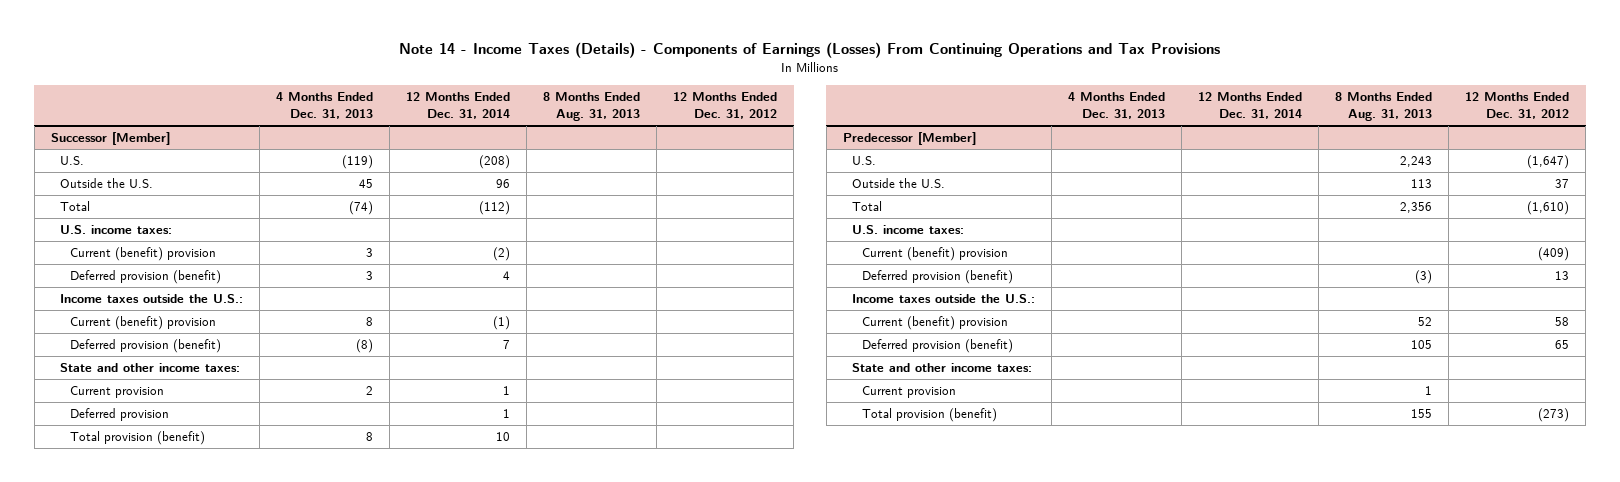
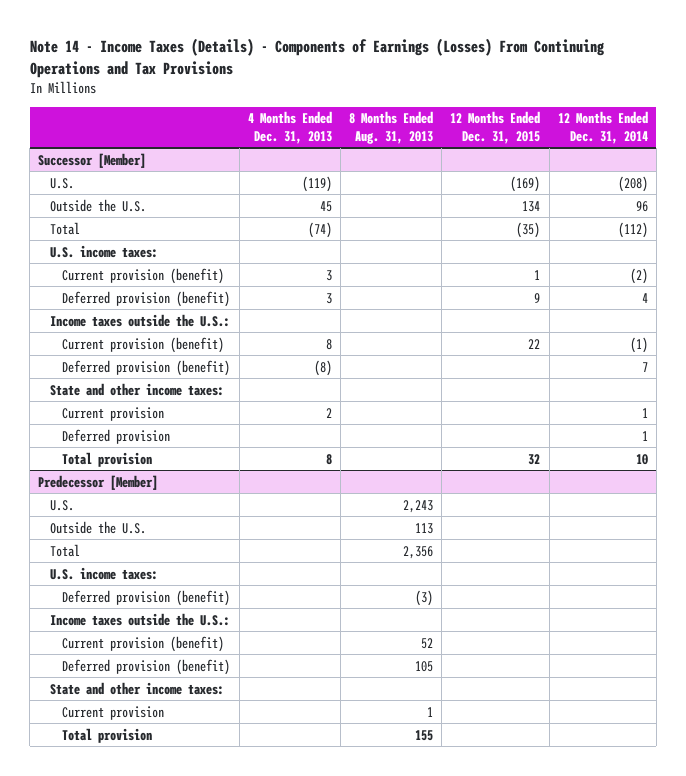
- | 4 Months Ended Dec. 31, 2013 | 12 Months Ended Dec. 31, 2014 | 8 Months Ended Aug. 31, 2013 | 12 Months Ended Dec. 31, 2012
+ | 4 Months Ended Dec. 31, 2013 | 8 Months Ended Aug. 31, 2013 | 12 Months Ended Dec. 31, 2015 | 12 Months Ended Dec. 31, 2014
@ Successor [Member]
- Current (benefit) provision | 3 | (2) | |
+ Current provision (benefit) | 3 | | 1 | (2)
- Current (benefit) provision | 8 | (1) | |
+ Current provision (benefit) | 8 | | 22 | (1)
- Total provision (benefit) | 8 | 10 | |
+ Total provision | 8 | | 32 | 10
@ Predecessor [Member]
- Current (benefit) provision | | | | (409)
- Current (benefit) provision | | | 52 | 58
+ Current provision (benefit) | | 52 | |
- Total provision (benefit) | | | 155 | (273)
+ Total provision | | 155 | |

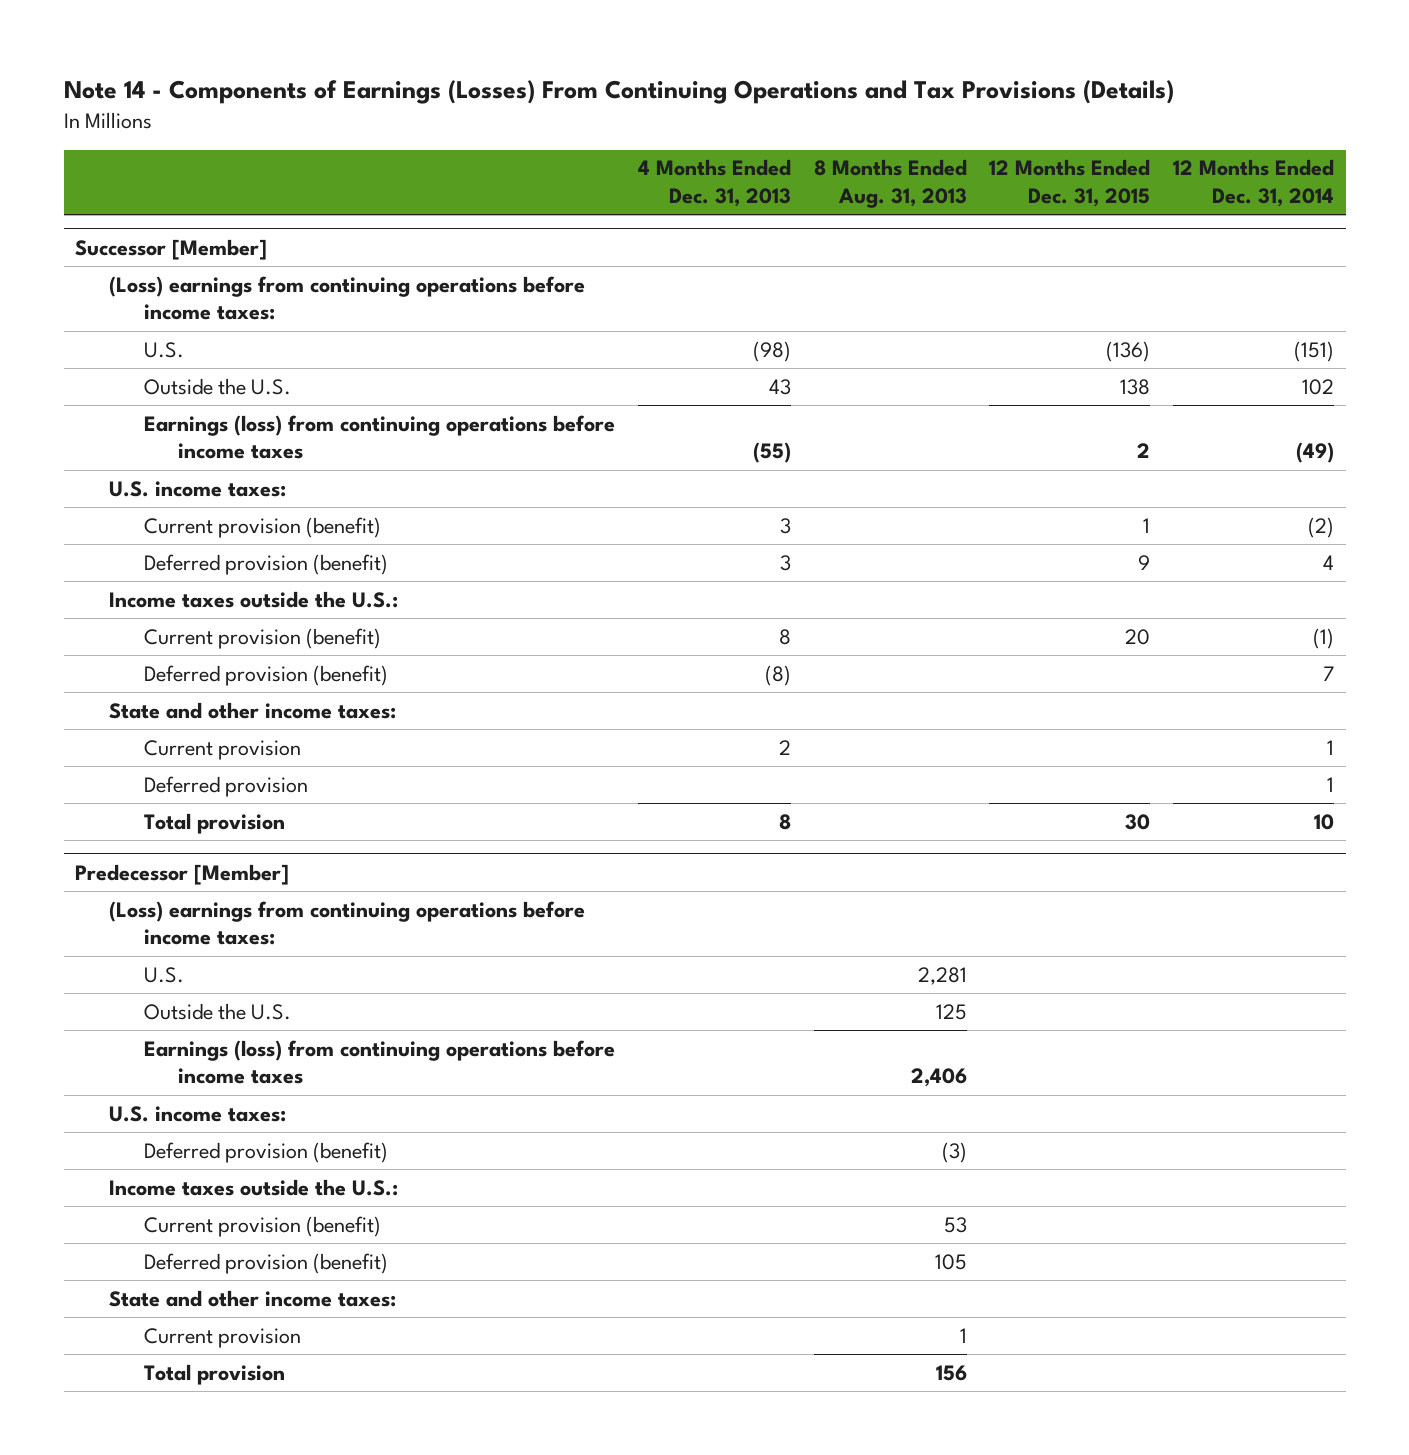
- Note 14 - Income Taxes (Details) - Components of Earnings (Losses) From Continuing Operations and Tax Provisions
+ Note 14 - Components of Earnings (Losses) From Continuing Operations and Tax Provisions (Details)
@ Successor [Member]
- U.S. | (119) | | (169) | (208)
- Outside the U.S. | 45 | | 134 | 96
- Total | (74) | | (35) | (112)
+ (Loss) earnings from continuing operations before income taxes:
+ U.S. | (98) | | (136) | (151)
+ Outside the U.S. | 43 | | 138 | 102
+ Earnings (loss) from continuing operations before income taxes | (55) | | 2 | (49)
- Current provision (benefit) | 8 | | 22 | (1)
+ Current provision (benefit) | 8 | | 20 | (1)
- Total provision | 8 | | 32 | 10
+ Total provision | 8 | | 30 | 10
@ Predecessor [Member]
- U.S. | | 2,243 | |
- Outside the U.S. | | 113 | |
- Total | | 2,356 | |
+ (Loss) earnings from continuing operations before income taxes:
+ U.S. | | 2,281 | |
+ Outside the U.S. | | 125 | |
+ Earnings (loss) from continuing operations before income taxes | | 2,406 | |
- Current provision (benefit) | | 52 | |
+ Current provision (benefit) | | 53 | |
- Total provision | | 155 | |
+ Total provision | | 156 | |

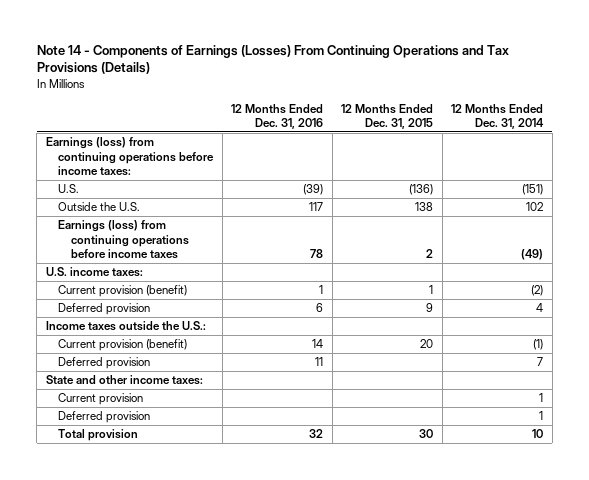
- | 4 Months Ended Dec. 31, 2013 | 8 Months Ended Aug. 31, 2013 | 12 Months Ended Dec. 31, 2015 | 12 Months Ended Dec. 31, 2014
+ | 12 Months Ended Dec. 31, 2016 | 12 Months Ended Dec. 31, 2015 | 12 Months Ended Dec. 31, 2014
- Successor [Member]
- (Loss) earnings from continuing operations before income taxes:
+ Earnings (loss) from continuing operations before income taxes:
- Deferred provision (benefit) | 3 | | 9 | 4
+ Deferred provision | 6 | 9 | 4
- Deferred provision (benefit) | (8) | | | 7
+ Deferred provision | 11 | | 7
- Predecessor [Member]
- (Loss) earnings from continuing operations before income taxes:
- U.S. | | 2,281 | |
- Outside the U.S. | | 125 | |
- Earnings (loss) from continuing operations before income taxes | | 2,406 | |
- U.S. income taxes:
- Deferred provision (benefit) | | (3) | |
- Income taxes outside the U.S.:
- Current provision (benefit) | | 53 | |
- Deferred provision (benefit) | | 105 | |
- State and other income taxes:
- Current provision | | 1 | |
- Total provision | | 156 | |

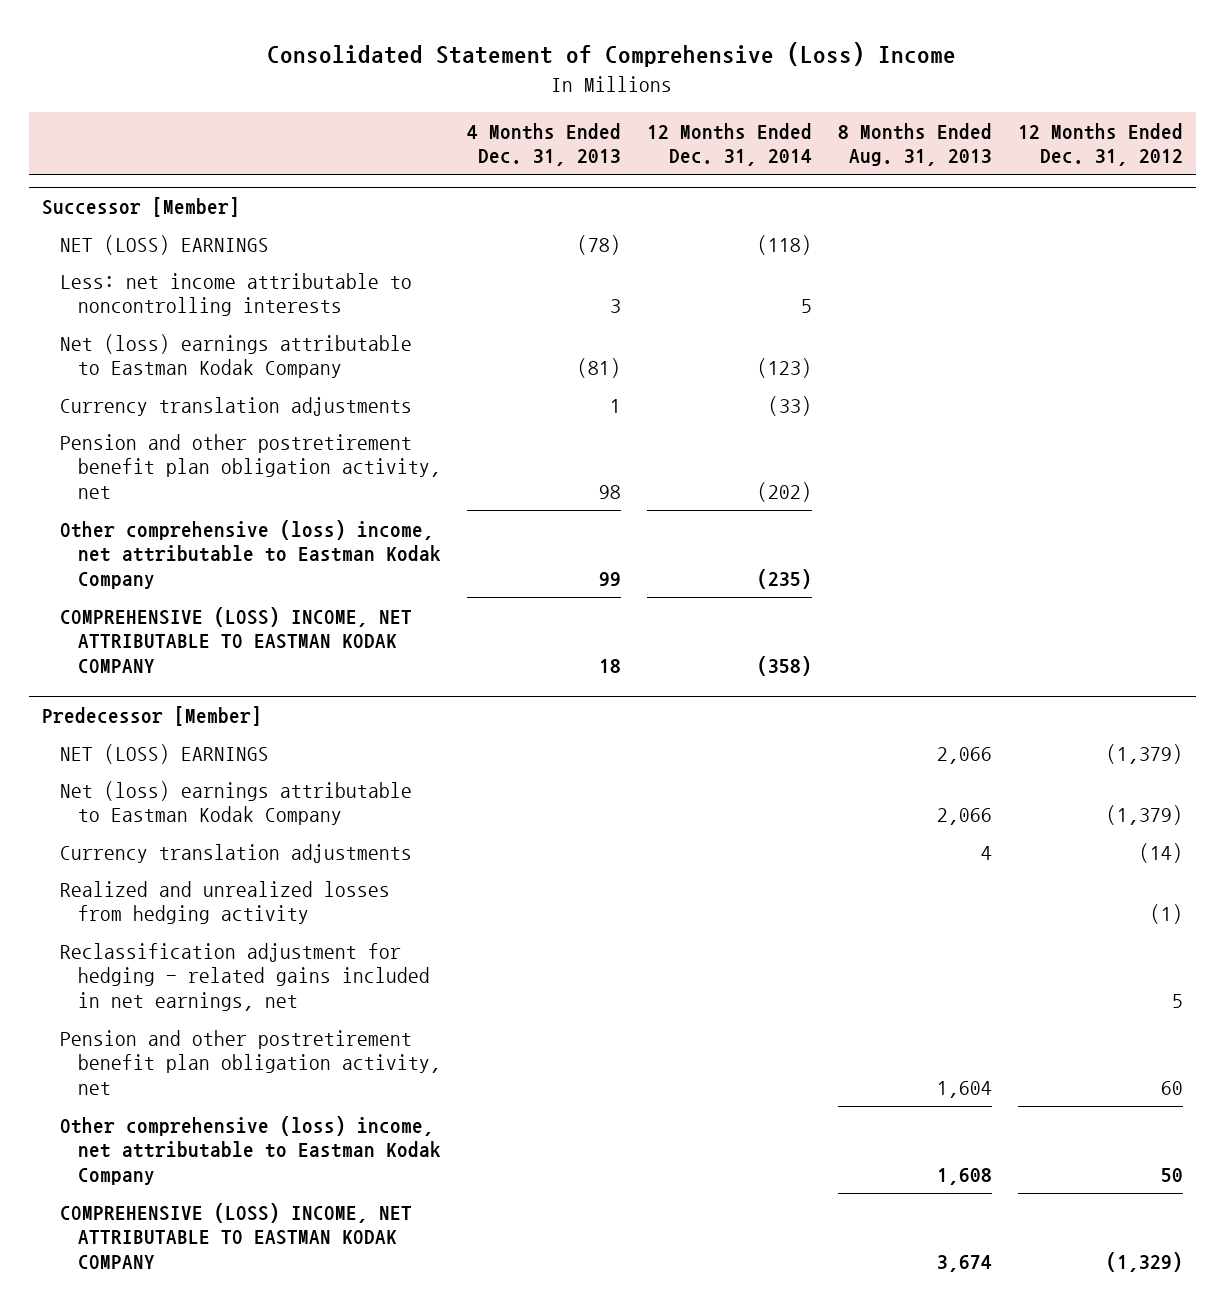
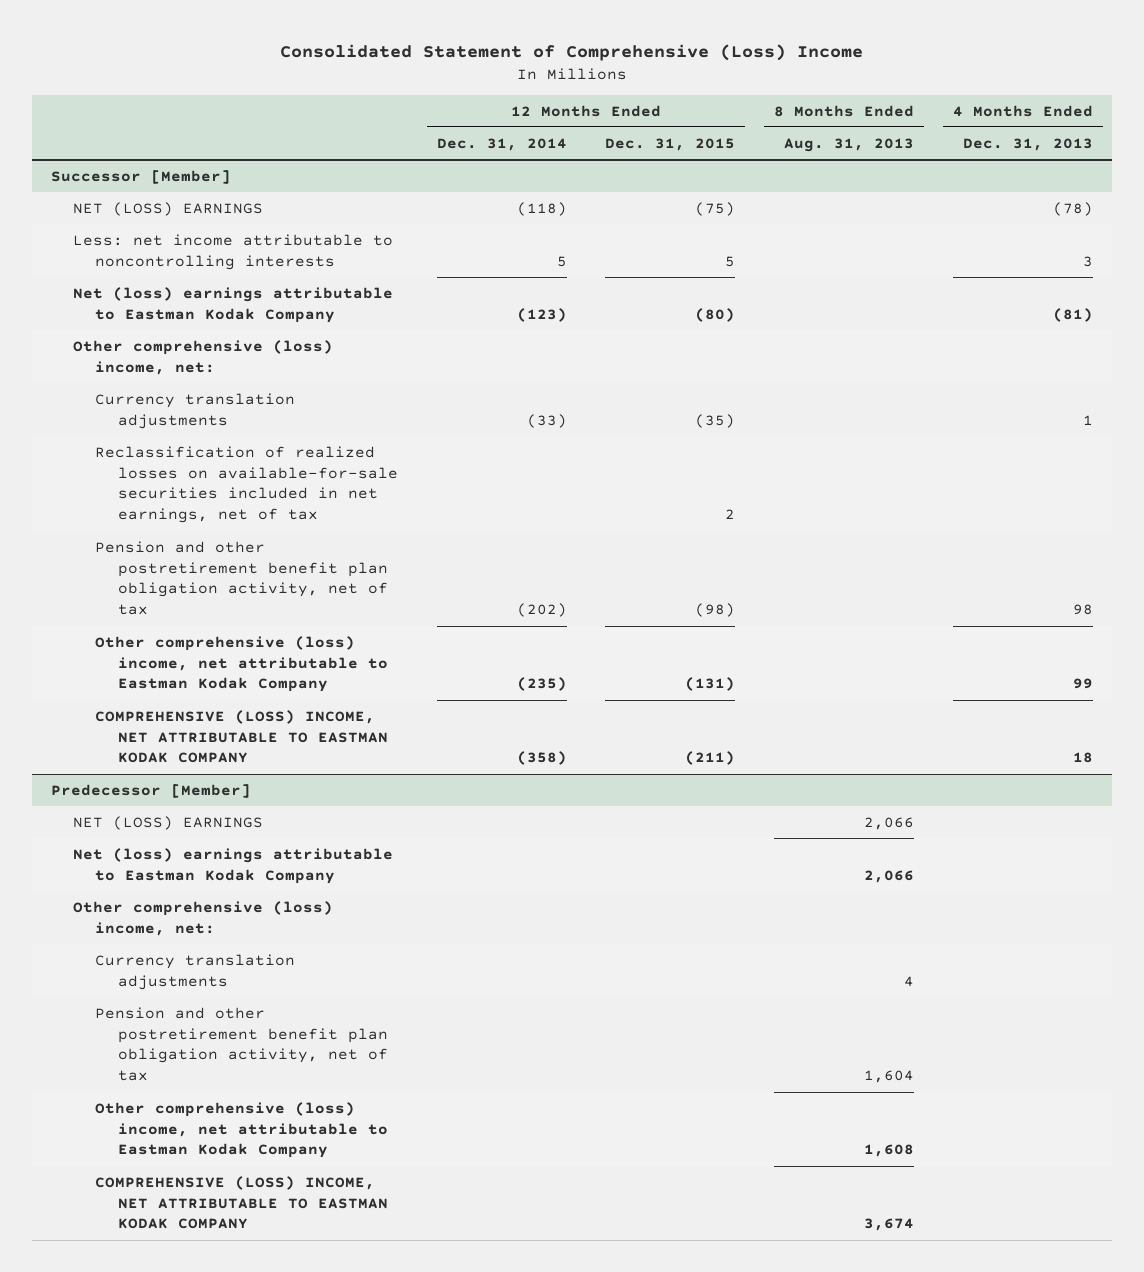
- | 4 Months Ended Dec. 31, 2013 | 12 Months Ended Dec. 31, 2014 | 8 Months Ended Aug. 31, 2013 | 12 Months Ended Dec. 31, 2012
+ | 12 Months Ended Dec. 31, 2014 | 12 Months Ended Dec. 31, 2015 | 8 Months Ended Aug. 31, 2013 | 4 Months Ended Dec. 31, 2013
@ Successor [Member]
+ Other comprehensive (loss) income, net:
- Pension and other postretirement benefit plan obligation activity, net | 98 | (202) | |
+ Reclassification of realized losses on available-for-sale securities included in net earnings, net of tax | | 2 | |
+ Pension and other postretirement benefit plan obligation activity, net of tax | (202) | (98) | | 98
@ Predecessor [Member]
+ Other comprehensive (loss) income, net:
- Realized and unrealized losses from hedging activity | | | | (1)
- Reclassification adjustment for hedging - related gains included in net earnings, net | | | | 5
- Pension and other postretirement benefit plan obligation activity, net | | | 1,604 | 60
+ Pension and other postretirement benefit plan obligation activity, net of tax | | | 1,604 |

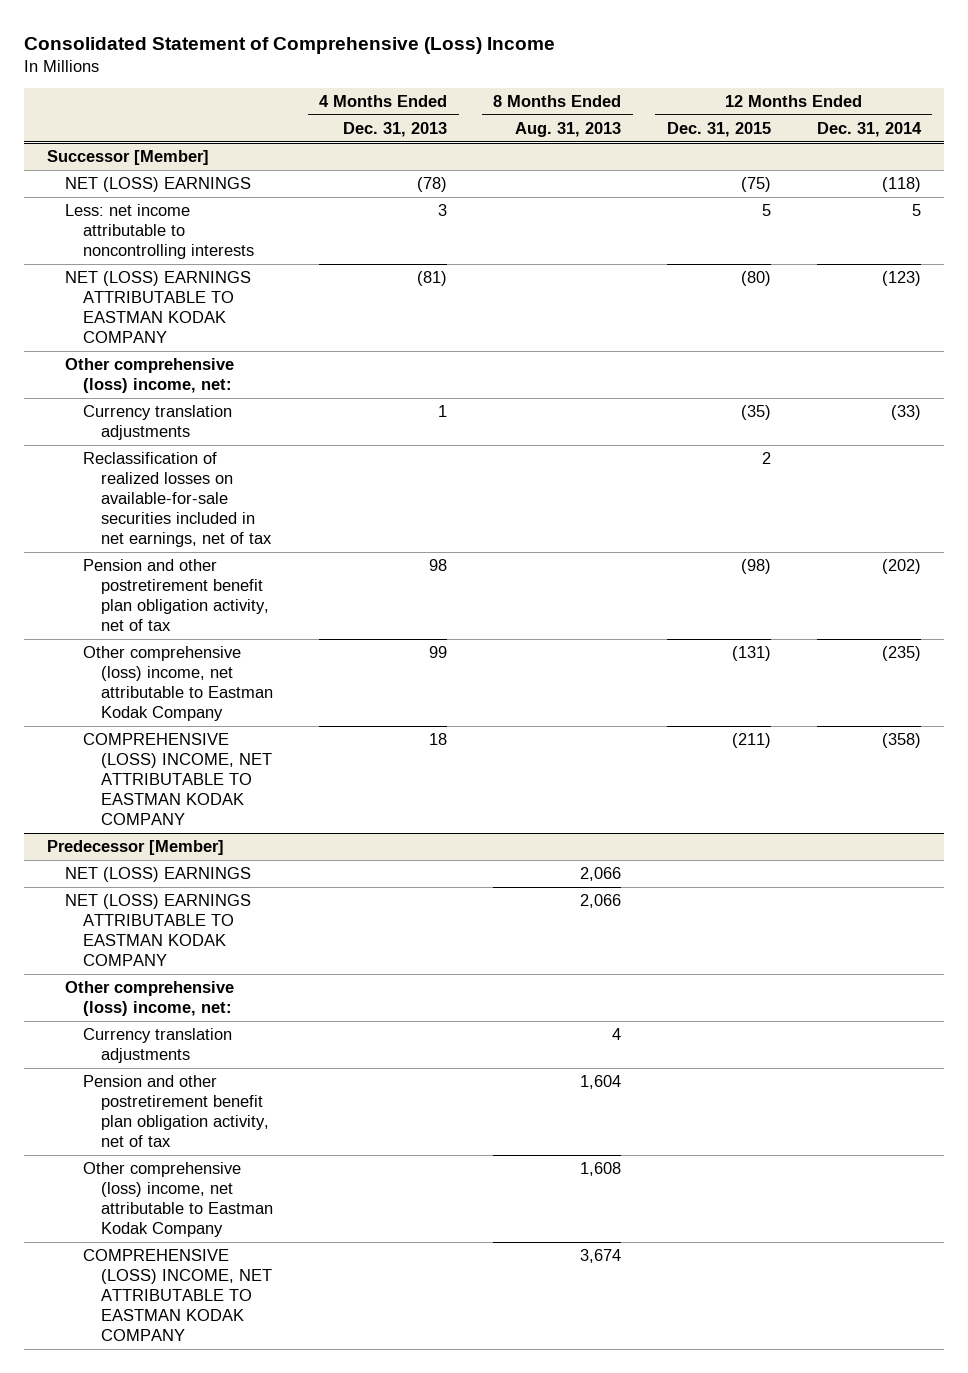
- | 12 Months Ended Dec. 31, 2014 | 12 Months Ended Dec. 31, 2015 | 8 Months Ended Aug. 31, 2013 | 4 Months Ended Dec. 31, 2013
+ | 4 Months Ended Dec. 31, 2013 | 8 Months Ended Aug. 31, 2013 | 12 Months Ended Dec. 31, 2015 | 12 Months Ended Dec. 31, 2014
@ Successor [Member]
- Net (loss) earnings attributable to Eastman Kodak Company | (123) | (80) | | (81)
+ NET (LOSS) EARNINGS ATTRIBUTABLE TO EASTMAN KODAK COMPANY | (81) | | (80) | (123)
@ Predecessor [Member]
- Net (loss) earnings attributable to Eastman Kodak Company | | | 2,066 |
+ NET (LOSS) EARNINGS ATTRIBUTABLE TO EASTMAN KODAK COMPANY | | 2,066 | |

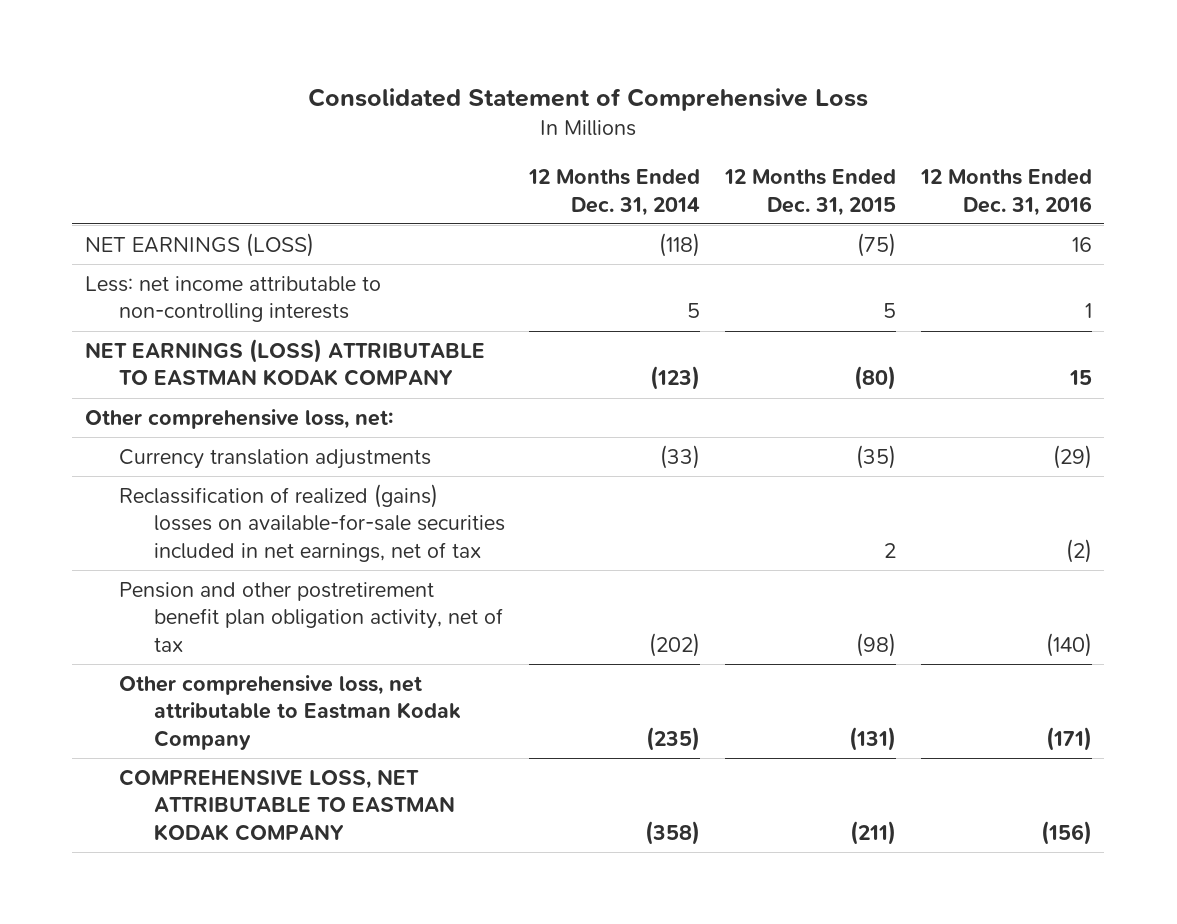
- Consolidated Statement of Comprehensive (Loss) Income
+ Consolidated Statement of Comprehensive Loss
- | 4 Months Ended Dec. 31, 2013 | 8 Months Ended Aug. 31, 2013 | 12 Months Ended Dec. 31, 2015 | 12 Months Ended Dec. 31, 2014
+ | 12 Months Ended Dec. 31, 2014 | 12 Months Ended Dec. 31, 2015 | 12 Months Ended Dec. 31, 2016
- Successor [Member]
- NET (LOSS) EARNINGS | (78) | | (75) | (118)
- Less: net income attributable to noncontrolling interests | 3 | | 5 | 5
- NET (LOSS) EARNINGS ATTRIBUTABLE TO EASTMAN KODAK COMPANY | (81) | | (80) | (123)
- Other comprehensive (loss) income, net:
+ NET EARNINGS (LOSS) | (118) | (75) | 16
+ Less: net income attributable to non-controlling interests | 5 | 5 | 1
+ NET EARNINGS (LOSS) ATTRIBUTABLE TO EASTMAN KODAK COMPANY | (123) | (80) | 15
+ Other comprehensive loss, net:
- Reclassification of realized losses on available-for-sale securities included in net earnings, net of tax | | | 2 |
+ Reclassification of realized (gains) losses on available-for-sale securities included in net earnings, net of tax | | 2 | (2)
- Other comprehensive (loss) income, net attributable to Eastman Kodak Company | 99 | | (131) | (235)
- COMPREHENSIVE (LOSS) INCOME, NET ATTRIBUTABLE TO EASTMAN KODAK COMPANY | 18 | | (211) | (358)
- Predecessor [Member]
- NET (LOSS) EARNINGS | | 2,066 | |
- NET (LOSS) EARNINGS ATTRIBUTABLE TO EASTMAN KODAK COMPANY | | 2,066 | |
- Other comprehensive (loss) income, net:
- Currency translation adjustments | | 4 | |
- Pension and other postretirement benefit plan obligation activity, net of tax | | 1,604 | |
- Other comprehensive (loss) income, net attributable to Eastman Kodak Company | | 1,608 | |
- COMPREHENSIVE (LOSS) INCOME, NET ATTRIBUTABLE TO EASTMAN KODAK COMPANY | | 3,674 | |
+ Other comprehensive loss, net attributable to Eastman Kodak Company | (235) | (131) | (171)
+ COMPREHENSIVE LOSS, NET ATTRIBUTABLE TO EASTMAN KODAK COMPANY | (358) | (211) | (156)

